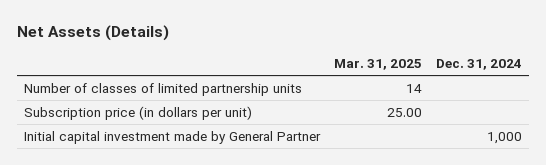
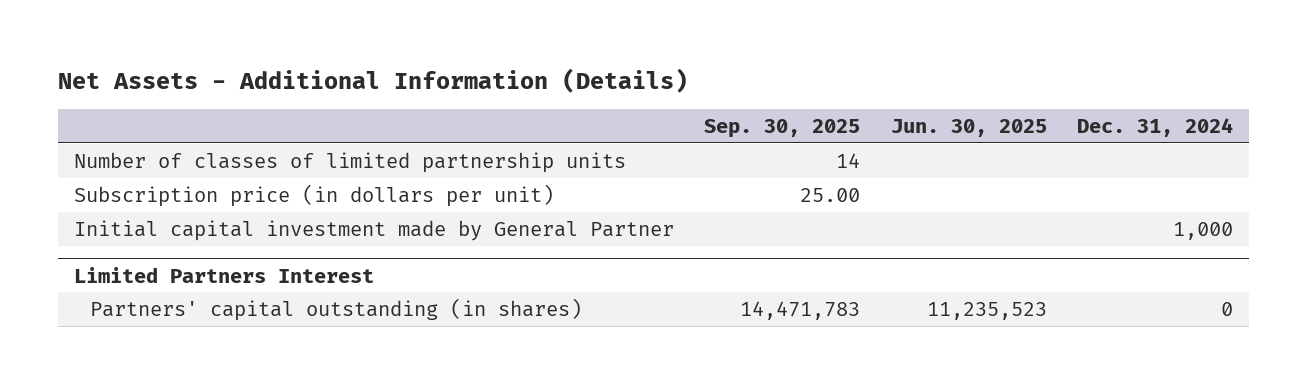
- Net Assets (Details)
+ Net Assets - Additional Information (Details)
- | Mar. 31, 2025 | Dec. 31, 2024
+ | Sep. 30, 2025 | Jun. 30, 2025 | Dec. 31, 2024
+ Limited Partners Interest
+ Partners' capital outstanding (in shares) | 14,471,783 | 11,235,523 | 0

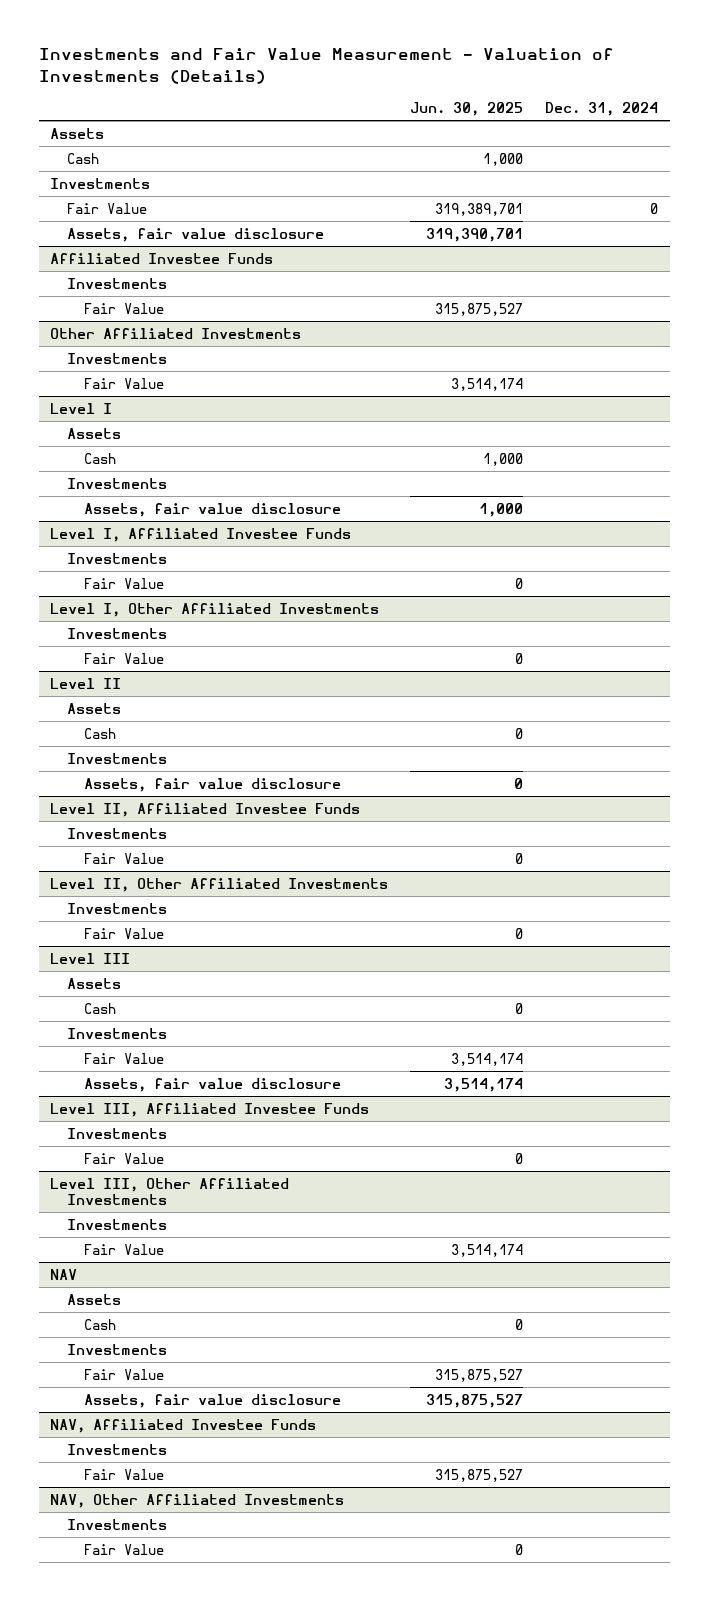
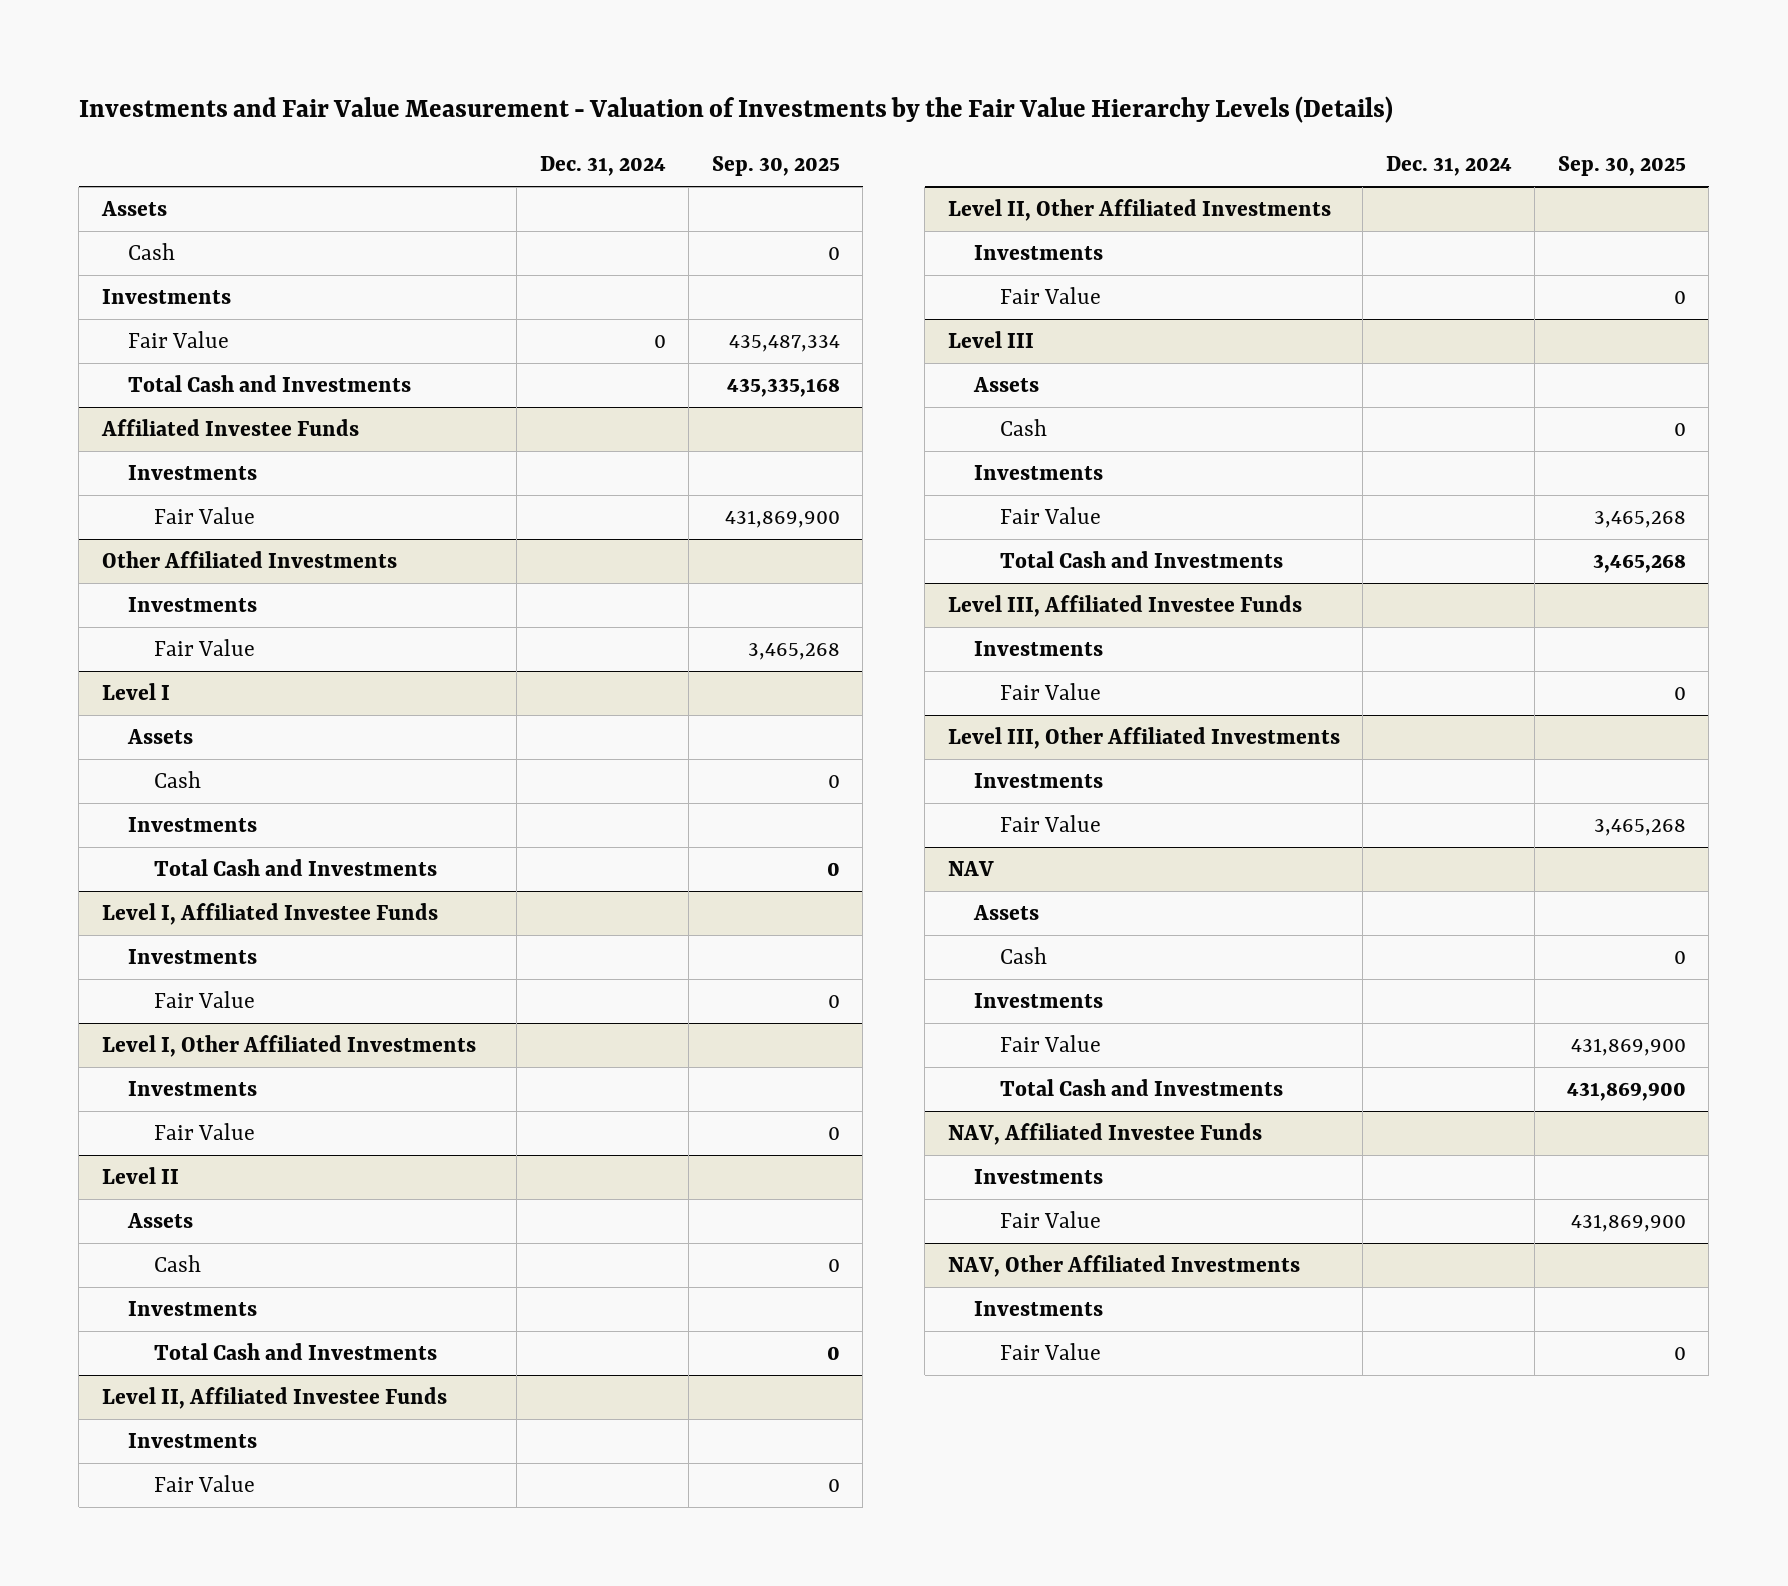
- Investments and Fair Value Measurement - Valuation of Investments (Details)
+ Investments and Fair Value Measurement - Valuation of Investments by the Fair Value Hierarchy Levels (Details)
- | Jun. 30, 2025 | Dec. 31, 2024
+ | Dec. 31, 2024 | Sep. 30, 2025
- Assets, fair value disclosure | 319,390,701 |
+ Total Cash and Investments | | 435,335,168
@ Level I
- Assets, fair value disclosure | 1,000 |
+ Total Cash and Investments | | 0
@ Level II
- Assets, fair value disclosure | 0 |
+ Total Cash and Investments | | 0
@ Level III
- Assets, fair value disclosure | 3,514,174 |
+ Total Cash and Investments | | 3,465,268
@ NAV
- Assets, fair value disclosure | 315,875,527 |
+ Total Cash and Investments | | 431,869,900

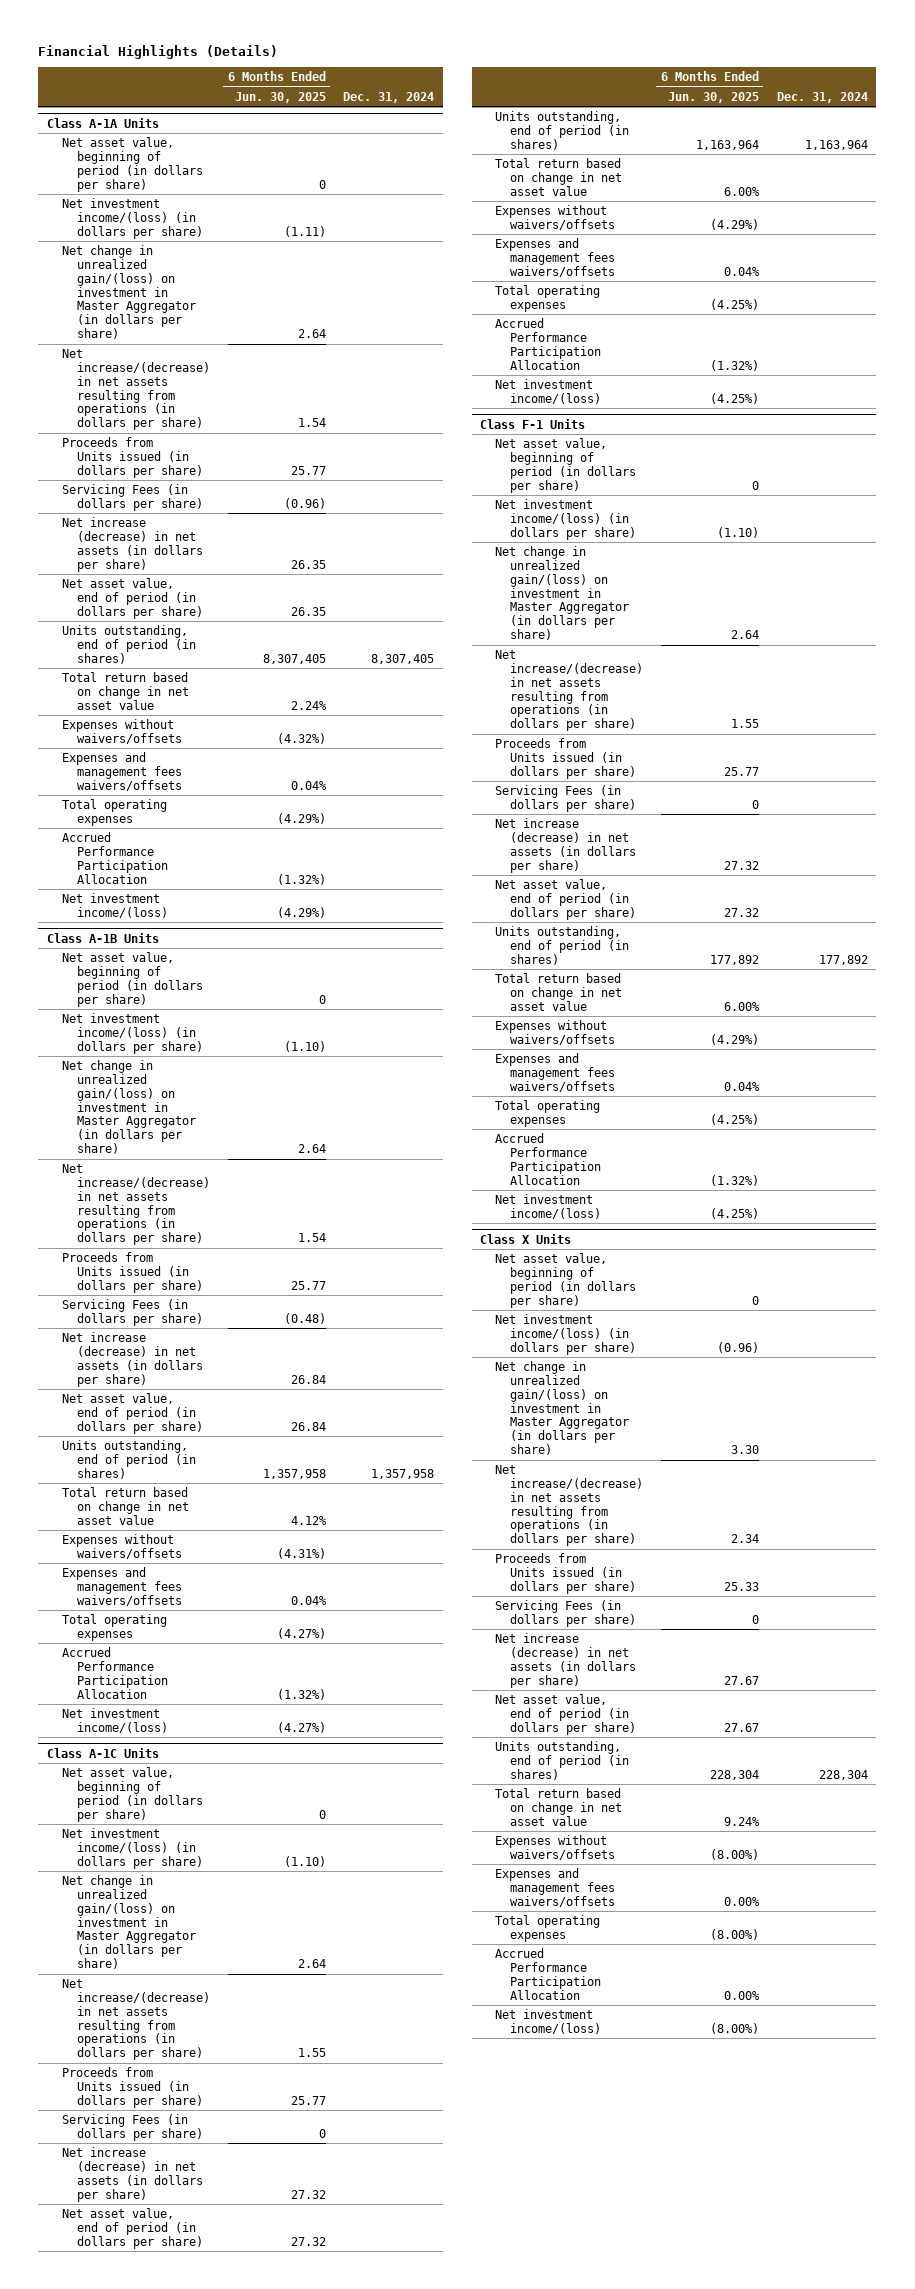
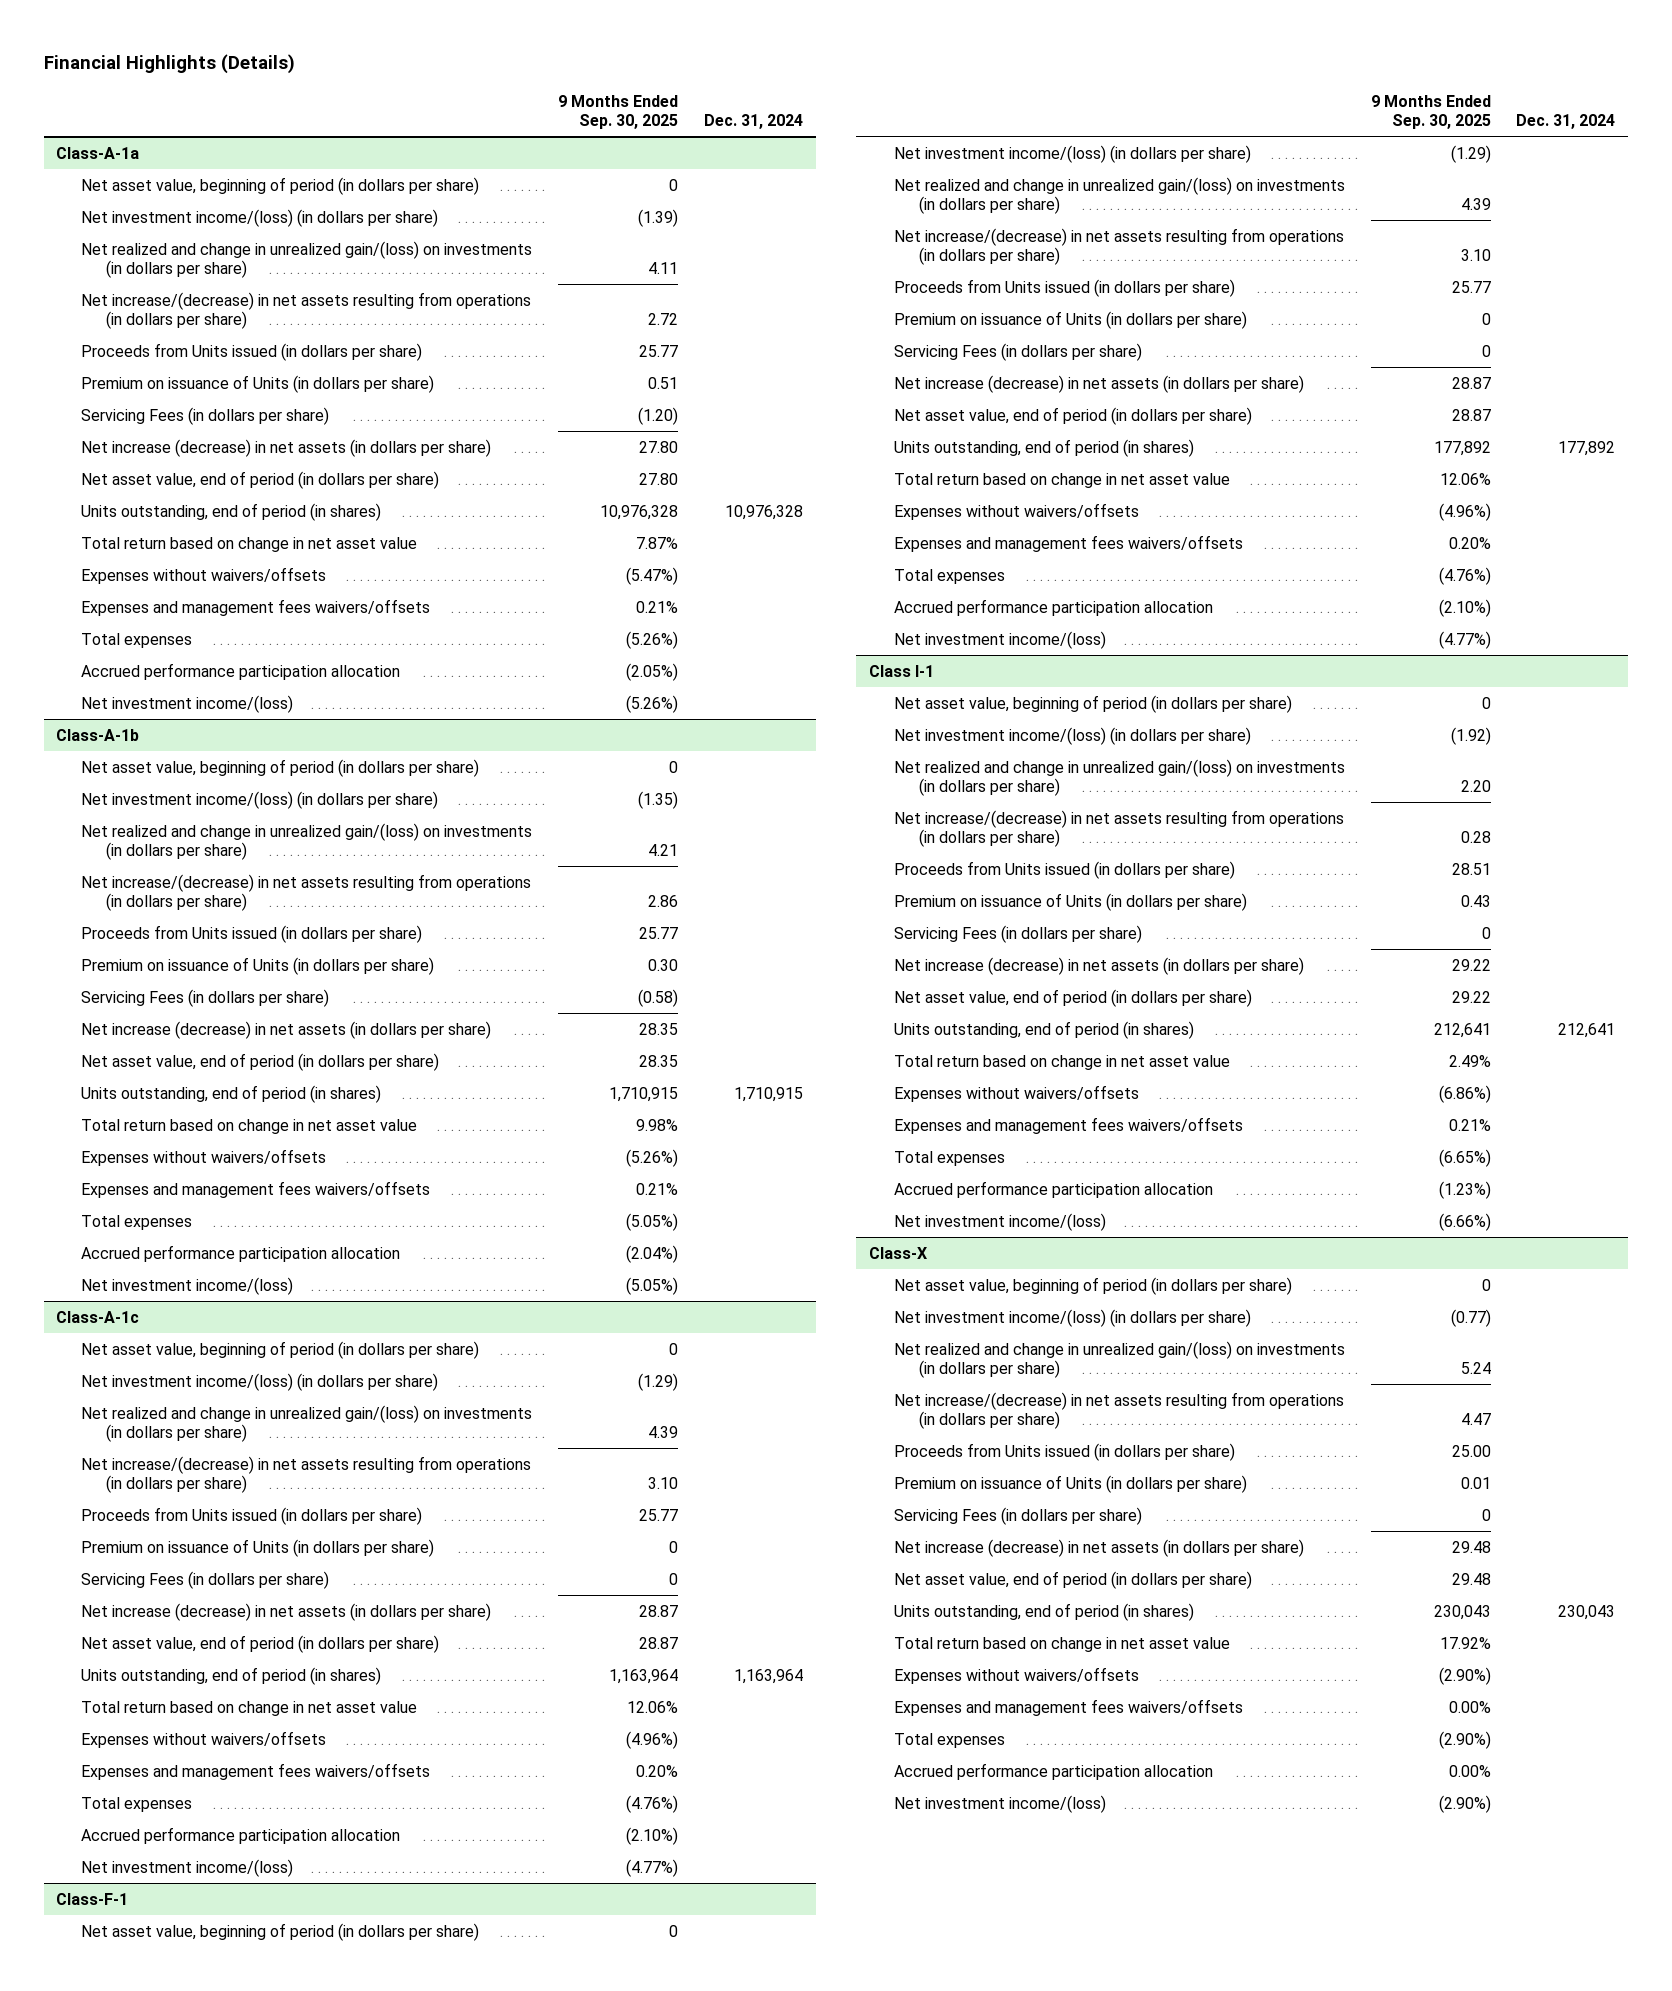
- | 6 Months Ended Jun. 30, 2025 | Dec. 31, 2024
+ | 9 Months Ended Sep. 30, 2025 | Dec. 31, 2024
- Class A-1A Units
+ Class-A-1a
- Net change in unrealized gain/(loss) on investment in Master Aggregator (in dollars per share) | 2.64 |
+ Net realized and change in unrealized gain/(loss) on investments (in dollars per share) | 4.11 |
+ Premium on issuance of Units (in dollars per share) | 0.51 |
- Units outstanding, end of period (in shares) | 8,307,405 | 8,307,405
+ Units outstanding, end of period (in shares) | 10,976,328 | 10,976,328
- Total operating expenses | (4.29%) |
- Accrued Performance Participation Allocation | (1.32%) |
+ Total expenses | (5.26%) |
+ Accrued performance participation allocation | (2.05%) |
- Class A-1B Units
+ Class-A-1b
- Net change in unrealized gain/(loss) on investment in Master Aggregator (in dollars per share) | 2.64 |
+ Net realized and change in unrealized gain/(loss) on investments (in dollars per share) | 4.21 |
+ Premium on issuance of Units (in dollars per share) | 0.30 |
- Units outstanding, end of period (in shares) | 1,357,958 | 1,357,958
+ Units outstanding, end of period (in shares) | 1,710,915 | 1,710,915
- Total operating expenses | (4.27%) |
- Accrued Performance Participation Allocation | (1.32%) |
+ Total expenses | (5.05%) |
+ Accrued performance participation allocation | (2.04%) |
- Class A-1C Units
+ Class-A-1c
- Net change in unrealized gain/(loss) on investment in Master Aggregator (in dollars per share) | 2.64 |
+ Net realized and change in unrealized gain/(loss) on investments (in dollars per share) | 4.39 |
+ Premium on issuance of Units (in dollars per share) | 0 |
- Total operating expenses | (4.25%) |
- Accrued Performance Participation Allocation | (1.32%) |
+ Total expenses | (4.76%) |
+ Accrued performance participation allocation | (2.10%) |
- Class F-1 Units
+ Class-F-1
- Net change in unrealized gain/(loss) on investment in Master Aggregator (in dollars per share) | 2.64 |
+ Net realized and change in unrealized gain/(loss) on investments (in dollars per share) | 4.39 |
+ Premium on issuance of Units (in dollars per share) | 0 |
- Total operating expenses | (4.25%) |
- Accrued Performance Participation Allocation | (1.32%) |
+ Total expenses | (4.76%) |
+ Accrued performance participation allocation | (2.10%) |
- Class X Units
+ Class I-1
+ Net asset value, beginning of period (in dollars per share) | 0 |
+ Net investment income/(loss) (in dollars per share) | (1.92) |
+ Net realized and change in unrealized gain/(loss) on investments (in dollars per share) | 2.20 |
+ Net increase/(decrease) in net assets resulting from operations (in dollars per share) | 0.28 |
+ Proceeds from Units issued (in dollars per share) | 28.51 |
+ Premium on issuance of Units (in dollars per share) | 0.43 |
+ Servicing Fees (in dollars per share) | 0 |
+ Net increase (decrease) in net assets (in dollars per share) | 29.22 |
+ Net asset value, end of period (in dollars per share) | 29.22 |
+ Units outstanding, end of period (in shares) | 212,641 | 212,641
+ Total return based on change in net asset value | 2.49% |
+ Expenses without waivers/offsets | (6.86%) |
+ Expenses and management fees waivers/offsets | 0.21% |
+ Total expenses | (6.65%) |
+ Accrued performance participation allocation | (1.23%) |
+ Net investment income/(loss) | (6.66%) |
+ Class-X
- Net change in unrealized gain/(loss) on investment in Master Aggregator (in dollars per share) | 3.30 |
+ Net realized and change in unrealized gain/(loss) on investments (in dollars per share) | 5.24 |
+ Premium on issuance of Units (in dollars per share) | 0.01 |
- Units outstanding, end of period (in shares) | 228,304 | 228,304
+ Units outstanding, end of period (in shares) | 230,043 | 230,043
- Total operating expenses | (8.00%) |
- Accrued Performance Participation Allocation | 0.00% |
+ Total expenses | (2.90%) |
+ Accrued performance participation allocation | 0.00% |

